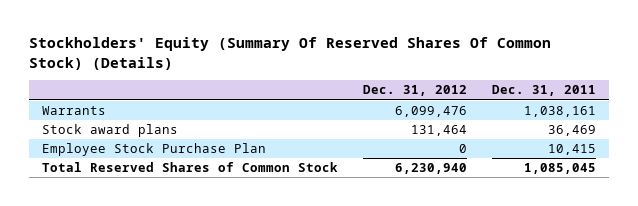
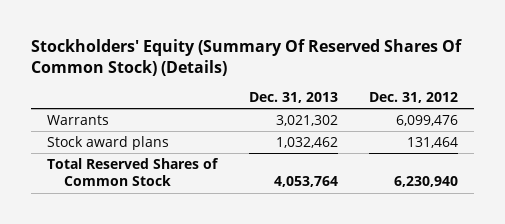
- | Dec. 31, 2012 | Dec. 31, 2011
+ | Dec. 31, 2013 | Dec. 31, 2012
- Employee Stock Purchase Plan | 0 | 10,415

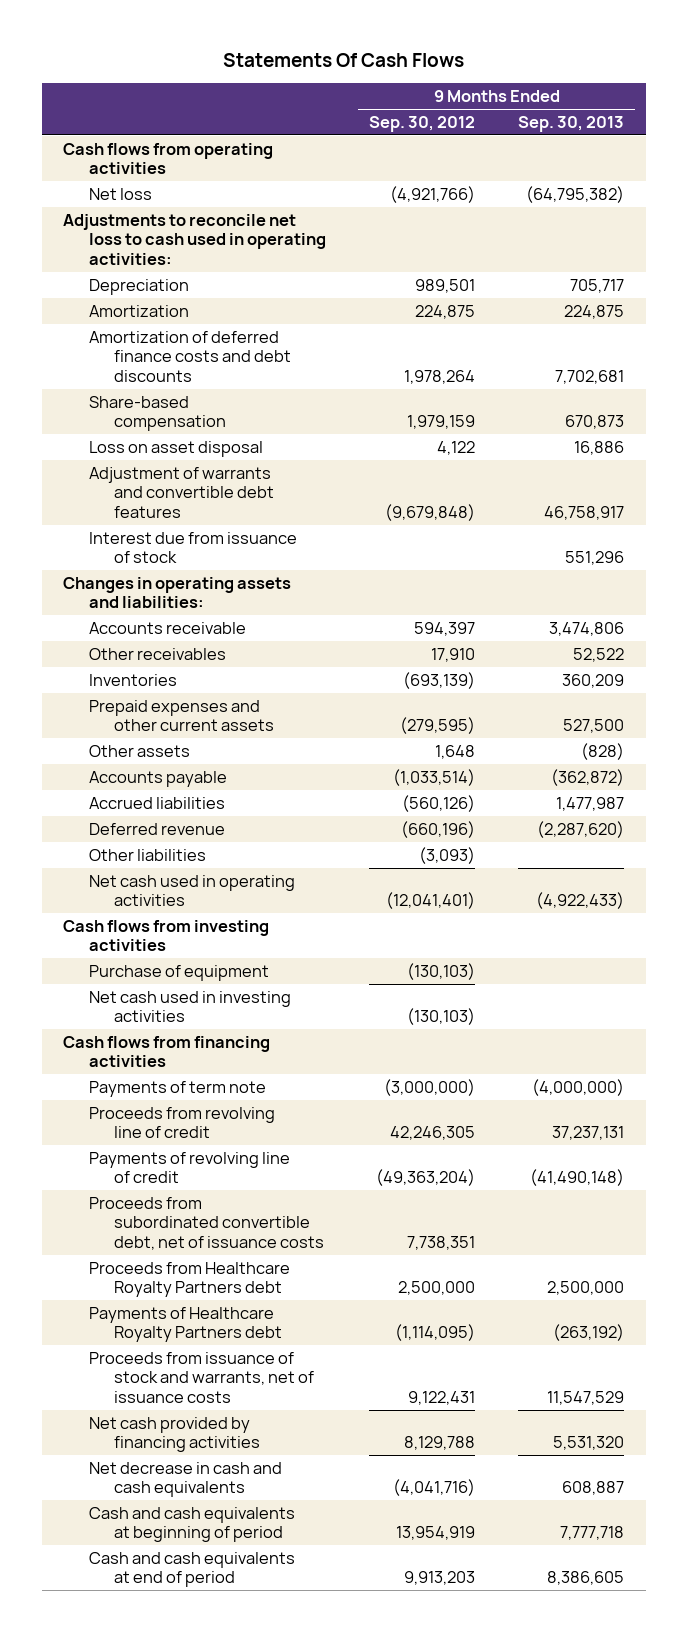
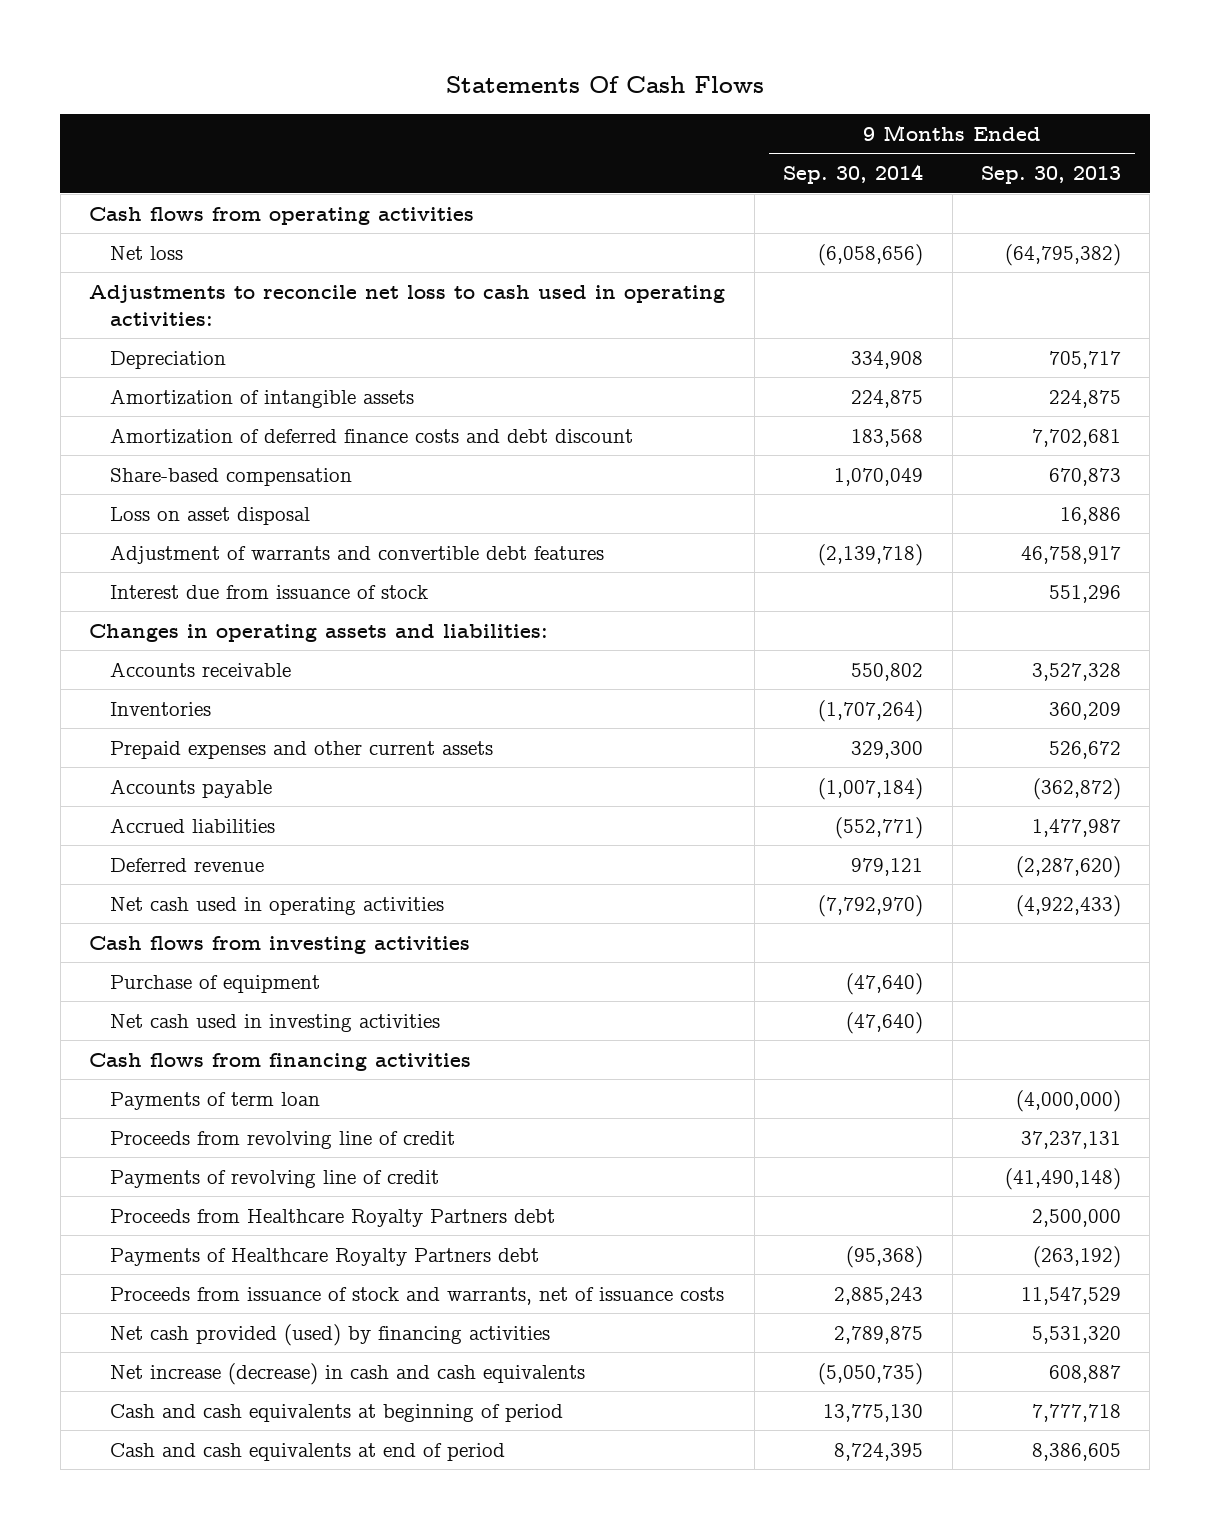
- | 9 Months Ended Sep. 30, 2012 | 9 Months Ended Sep. 30, 2013
+ | 9 Months Ended Sep. 30, 2014 | 9 Months Ended Sep. 30, 2013
- Amortization | 224,875 | 224,875
- Amortization of deferred finance costs and debt discounts | 1,978,264 | 7,702,681
+ Amortization of intangible assets | 224,875 | 224,875
+ Amortization of deferred finance costs and debt discount | 183,568 | 7,702,681
- Accounts receivable | 594,397 | 3,474,806
- Other receivables | 17,910 | 52,522
+ Accounts receivable | 550,802 | 3,527,328
- Prepaid expenses and other current assets | (279,595) | 527,500
- Other assets | 1,648 | (828)
+ Prepaid expenses and other current assets | 329,300 | 526,672
- Other liabilities | (3,093) |
- Payments of term note | (3,000,000) | (4,000,000)
+ Payments of term loan | | (4,000,000)
- Proceeds from subordinated convertible debt, net of issuance costs | 7,738,351 |
- Net cash provided by financing activities | 8,129,788 | 5,531,320
- Net decrease in cash and cash equivalents | (4,041,716) | 608,887
+ Net cash provided (used) by financing activities | 2,789,875 | 5,531,320
+ Net increase (decrease) in cash and cash equivalents | (5,050,735) | 608,887

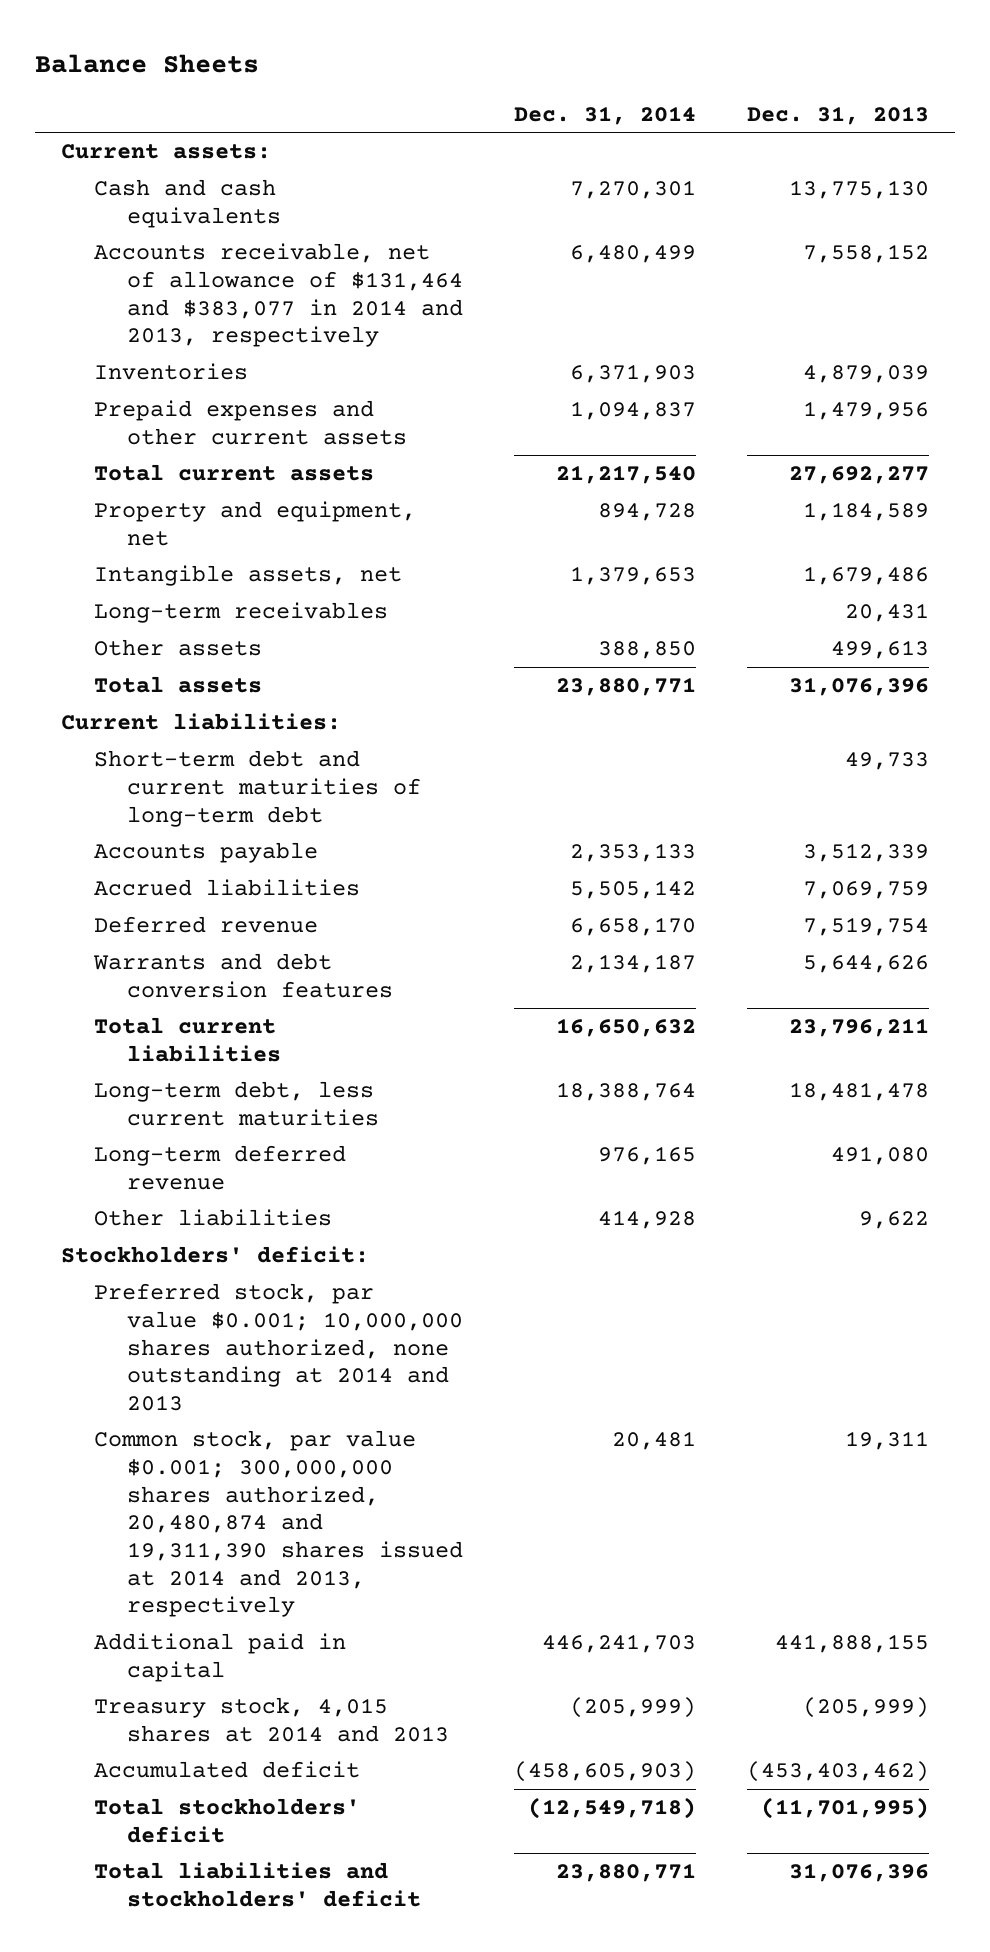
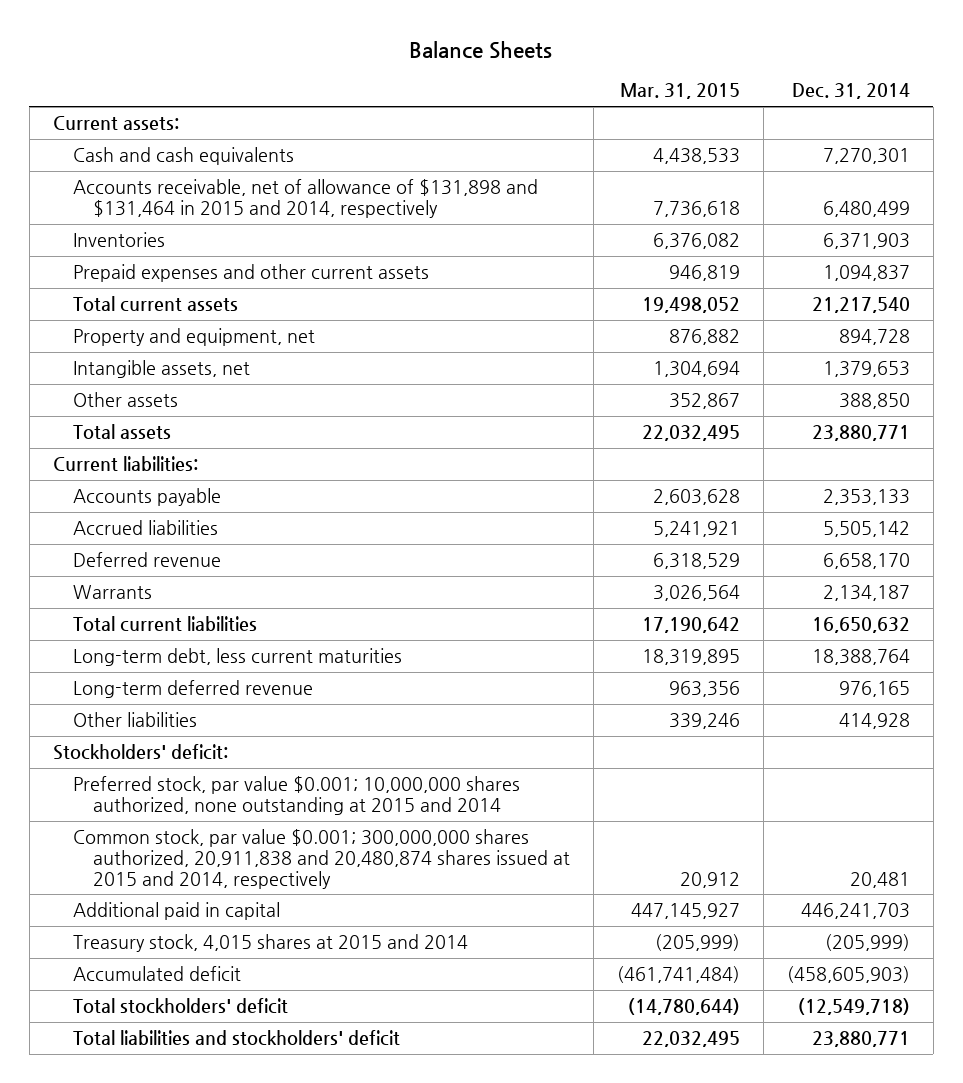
- | Dec. 31, 2014 | Dec. 31, 2013
+ | Mar. 31, 2015 | Dec. 31, 2014
- Accounts receivable, net of allowance of $131,464 and $383,077 in 2014 and 2013, respectively | 6,480,499 | 7,558,152
+ Accounts receivable, net of allowance of $131,898 and $131,464 in 2015 and 2014, respectively | 7,736,618 | 6,480,499
- Long-term receivables | | 20,431
- Short-term debt and current maturities of long-term debt | | 49,733
- Warrants and debt conversion features | 2,134,187 | 5,644,626
+ Warrants | 3,026,564 | 2,134,187
- Preferred stock, par value $0.001; 10,000,000 shares authorized, none outstanding at 2014 and 2013
- Common stock, par value $0.001; 300,000,000 shares authorized, 20,480,874 and 19,311,390 shares issued at 2014 and 2013, respectively | 20,481 | 19,311
+ Preferred stock, par value $0.001; 10,000,000 shares authorized, none outstanding at 2015 and 2014
+ Common stock, par value $0.001; 300,000,000 shares authorized, 20,911,838 and 20,480,874 shares issued at 2015 and 2014, respectively | 20,912 | 20,481
- Treasury stock, 4,015 shares at 2014 and 2013 | (205,999) | (205,999)
+ Treasury stock, 4,015 shares at 2015 and 2014 | (205,999) | (205,999)

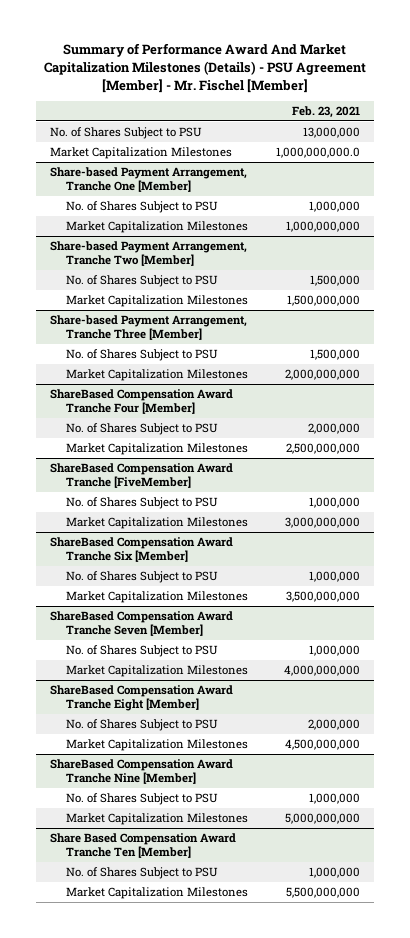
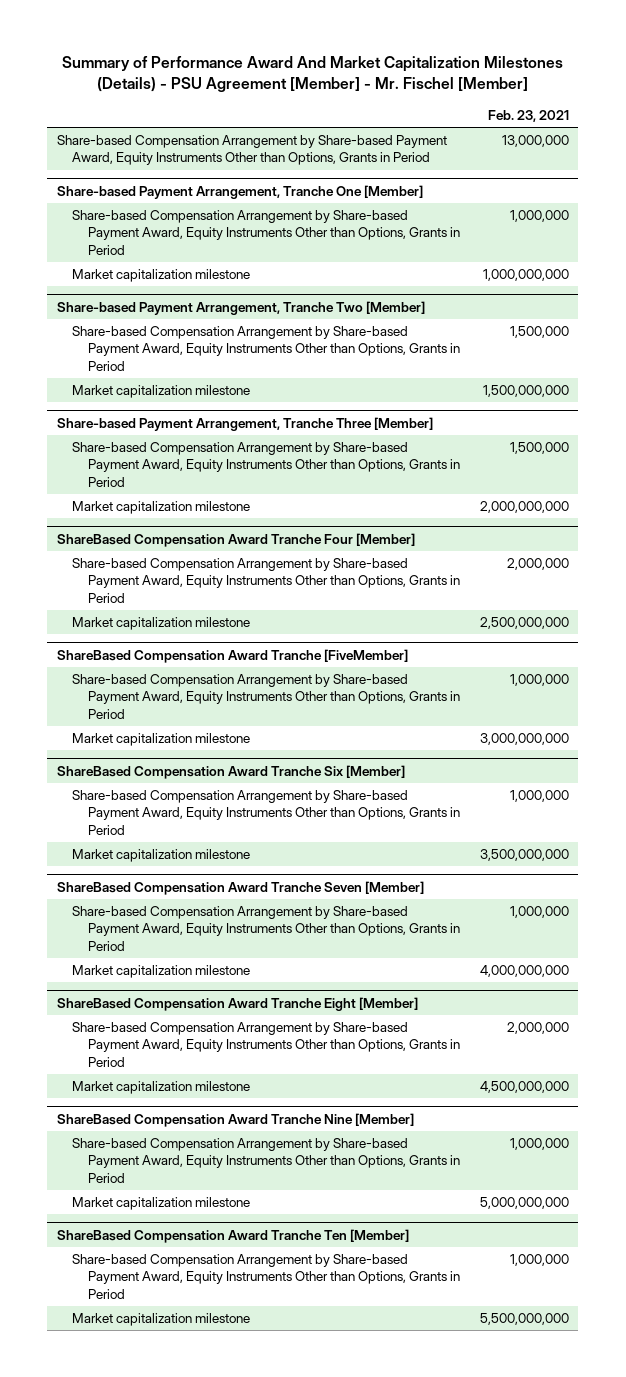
- No. of Shares Subject to PSU | 13,000,000
- Market Capitalization Milestones | 1,000,000,000.0
+ Share-based Compensation Arrangement by Share-based Payment Award, Equity Instruments Other than Options, Grants in Period | 13,000,000
@ Share-based Payment Arrangement, Tranche One [Member]
- No. of Shares Subject to PSU | 1,000,000
- Market Capitalization Milestones | 1,000,000,000
+ Share-based Compensation Arrangement by Share-based Payment Award, Equity Instruments Other than Options, Grants in Period | 1,000,000
+ Market capitalization milestone | 1,000,000,000
@ Share-based Payment Arrangement, Tranche Two [Member]
- No. of Shares Subject to PSU | 1,500,000
- Market Capitalization Milestones | 1,500,000,000
+ Share-based Compensation Arrangement by Share-based Payment Award, Equity Instruments Other than Options, Grants in Period | 1,500,000
+ Market capitalization milestone | 1,500,000,000
@ Share-based Payment Arrangement, Tranche Three [Member]
- No. of Shares Subject to PSU | 1,500,000
- Market Capitalization Milestones | 2,000,000,000
+ Share-based Compensation Arrangement by Share-based Payment Award, Equity Instruments Other than Options, Grants in Period | 1,500,000
+ Market capitalization milestone | 2,000,000,000
@ ShareBased Compensation Award Tranche Four [Member]
- No. of Shares Subject to PSU | 2,000,000
- Market Capitalization Milestones | 2,500,000,000
+ Share-based Compensation Arrangement by Share-based Payment Award, Equity Instruments Other than Options, Grants in Period | 2,000,000
+ Market capitalization milestone | 2,500,000,000
@ ShareBased Compensation Award Tranche [FiveMember]
- No. of Shares Subject to PSU | 1,000,000
- Market Capitalization Milestones | 3,000,000,000
+ Share-based Compensation Arrangement by Share-based Payment Award, Equity Instruments Other than Options, Grants in Period | 1,000,000
+ Market capitalization milestone | 3,000,000,000
@ ShareBased Compensation Award Tranche Six [Member]
- No. of Shares Subject to PSU | 1,000,000
- Market Capitalization Milestones | 3,500,000,000
+ Share-based Compensation Arrangement by Share-based Payment Award, Equity Instruments Other than Options, Grants in Period | 1,000,000
+ Market capitalization milestone | 3,500,000,000
@ ShareBased Compensation Award Tranche Seven [Member]
- No. of Shares Subject to PSU | 1,000,000
- Market Capitalization Milestones | 4,000,000,000
+ Share-based Compensation Arrangement by Share-based Payment Award, Equity Instruments Other than Options, Grants in Period | 1,000,000
+ Market capitalization milestone | 4,000,000,000
@ ShareBased Compensation Award Tranche Eight [Member]
- No. of Shares Subject to PSU | 2,000,000
- Market Capitalization Milestones | 4,500,000,000
+ Share-based Compensation Arrangement by Share-based Payment Award, Equity Instruments Other than Options, Grants in Period | 2,000,000
+ Market capitalization milestone | 4,500,000,000
@ ShareBased Compensation Award Tranche Nine [Member]
- No. of Shares Subject to PSU | 1,000,000
- Market Capitalization Milestones | 5,000,000,000
- Share Based Compensation Award Tranche Ten [Member]
- No. of Shares Subject to PSU | 1,000,000
- Market Capitalization Milestones | 5,500,000,000
@ ShareBased Compensation Award Tranche Nine [Member]
+ Share-based Compensation Arrangement by Share-based Payment Award, Equity Instruments Other than Options, Grants in Period | 1,000,000
+ Market capitalization milestone | 5,000,000,000
+ ShareBased Compensation Award Tranche Ten [Member]
+ Share-based Compensation Arrangement by Share-based Payment Award, Equity Instruments Other than Options, Grants in Period | 1,000,000
+ Market capitalization milestone | 5,500,000,000

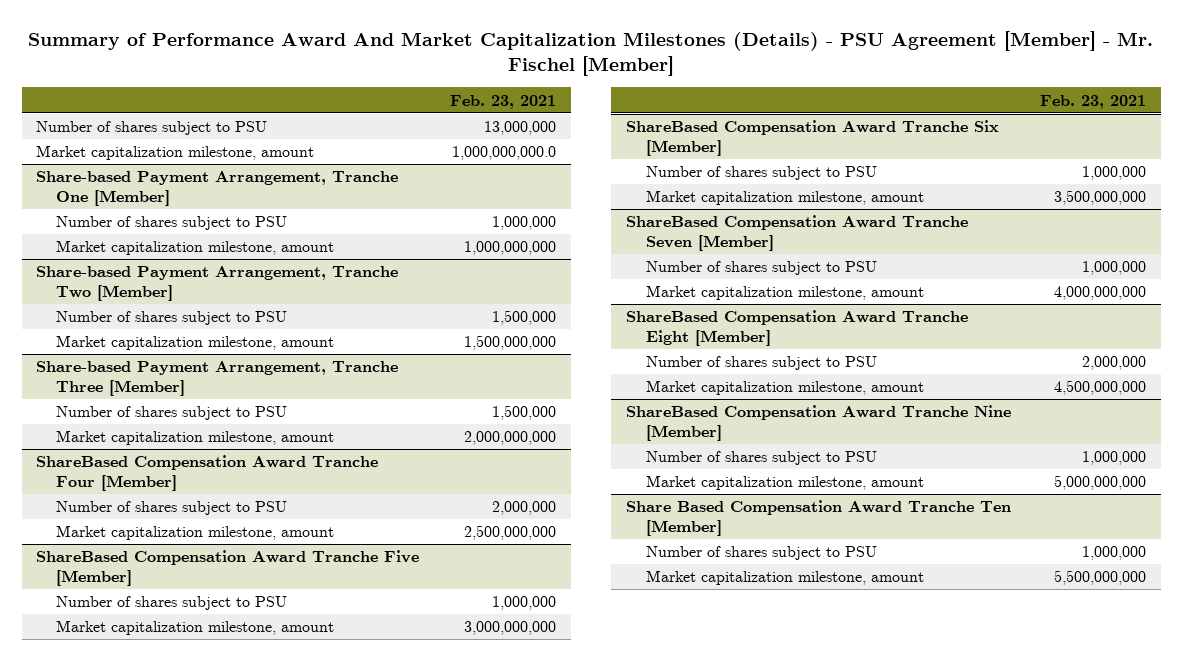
- Share-based Compensation Arrangement by Share-based Payment Award, Equity Instruments Other than Options, Grants in Period | 13,000,000
+ Number of shares subject to PSU | 13,000,000
+ Market capitalization milestone, amount | 1,000,000,000.0
@ Share-based Payment Arrangement, Tranche One [Member]
- Share-based Compensation Arrangement by Share-based Payment Award, Equity Instruments Other than Options, Grants in Period | 1,000,000
- Market capitalization milestone | 1,000,000,000
+ Number of shares subject to PSU | 1,000,000
+ Market capitalization milestone, amount | 1,000,000,000
@ Share-based Payment Arrangement, Tranche Two [Member]
- Share-based Compensation Arrangement by Share-based Payment Award, Equity Instruments Other than Options, Grants in Period | 1,500,000
- Market capitalization milestone | 1,500,000,000
+ Number of shares subject to PSU | 1,500,000
+ Market capitalization milestone, amount | 1,500,000,000
@ Share-based Payment Arrangement, Tranche Three [Member]
- Share-based Compensation Arrangement by Share-based Payment Award, Equity Instruments Other than Options, Grants in Period | 1,500,000
- Market capitalization milestone | 2,000,000,000
+ Number of shares subject to PSU | 1,500,000
+ Market capitalization milestone, amount | 2,000,000,000
@ ShareBased Compensation Award Tranche Four [Member]
- Share-based Compensation Arrangement by Share-based Payment Award, Equity Instruments Other than Options, Grants in Period | 2,000,000
- Market capitalization milestone | 2,500,000,000
- ShareBased Compensation Award Tranche [FiveMember]
- Share-based Compensation Arrangement by Share-based Payment Award, Equity Instruments Other than Options, Grants in Period | 1,000,000
- Market capitalization milestone | 3,000,000,000
@ ShareBased Compensation Award Tranche Four [Member]
+ Number of shares subject to PSU | 2,000,000
+ Market capitalization milestone, amount | 2,500,000,000
+ ShareBased Compensation Award Tranche Five [Member]
+ Number of shares subject to PSU | 1,000,000
+ Market capitalization milestone, amount | 3,000,000,000
@ ShareBased Compensation Award Tranche Six [Member]
- Share-based Compensation Arrangement by Share-based Payment Award, Equity Instruments Other than Options, Grants in Period | 1,000,000
- Market capitalization milestone | 3,500,000,000
+ Number of shares subject to PSU | 1,000,000
+ Market capitalization milestone, amount | 3,500,000,000
@ ShareBased Compensation Award Tranche Seven [Member]
- Share-based Compensation Arrangement by Share-based Payment Award, Equity Instruments Other than Options, Grants in Period | 1,000,000
- Market capitalization milestone | 4,000,000,000
+ Number of shares subject to PSU | 1,000,000
+ Market capitalization milestone, amount | 4,000,000,000
@ ShareBased Compensation Award Tranche Eight [Member]
- Share-based Compensation Arrangement by Share-based Payment Award, Equity Instruments Other than Options, Grants in Period | 2,000,000
- Market capitalization milestone | 4,500,000,000
+ Number of shares subject to PSU | 2,000,000
+ Market capitalization milestone, amount | 4,500,000,000
@ ShareBased Compensation Award Tranche Nine [Member]
- Share-based Compensation Arrangement by Share-based Payment Award, Equity Instruments Other than Options, Grants in Period | 1,000,000
- Market capitalization milestone | 5,000,000,000
- ShareBased Compensation Award Tranche Ten [Member]
- Share-based Compensation Arrangement by Share-based Payment Award, Equity Instruments Other than Options, Grants in Period | 1,000,000
- Market capitalization milestone | 5,500,000,000
@ ShareBased Compensation Award Tranche Nine [Member]
+ Number of shares subject to PSU | 1,000,000
+ Market capitalization milestone, amount | 5,000,000,000
+ Share Based Compensation Award Tranche Ten [Member]
+ Number of shares subject to PSU | 1,000,000
+ Market capitalization milestone, amount | 5,500,000,000

